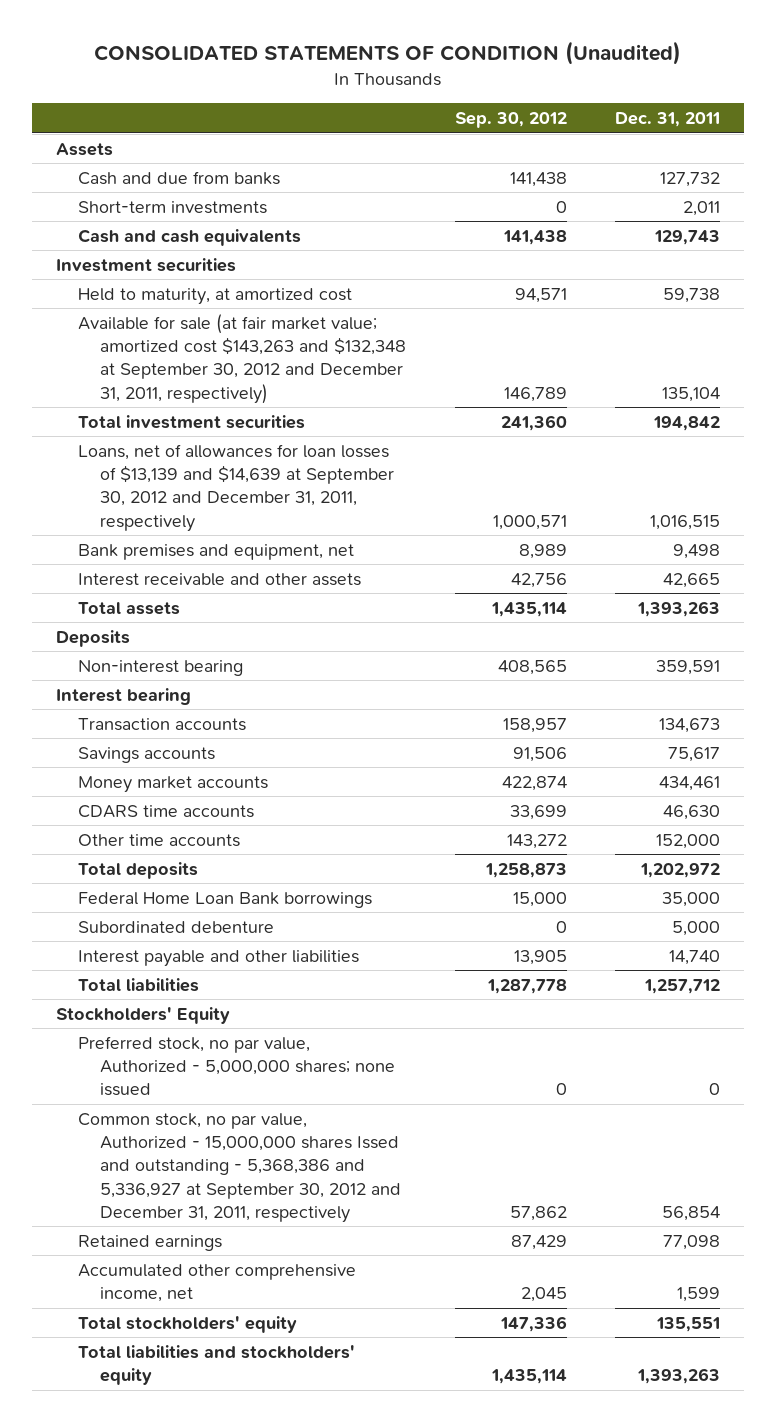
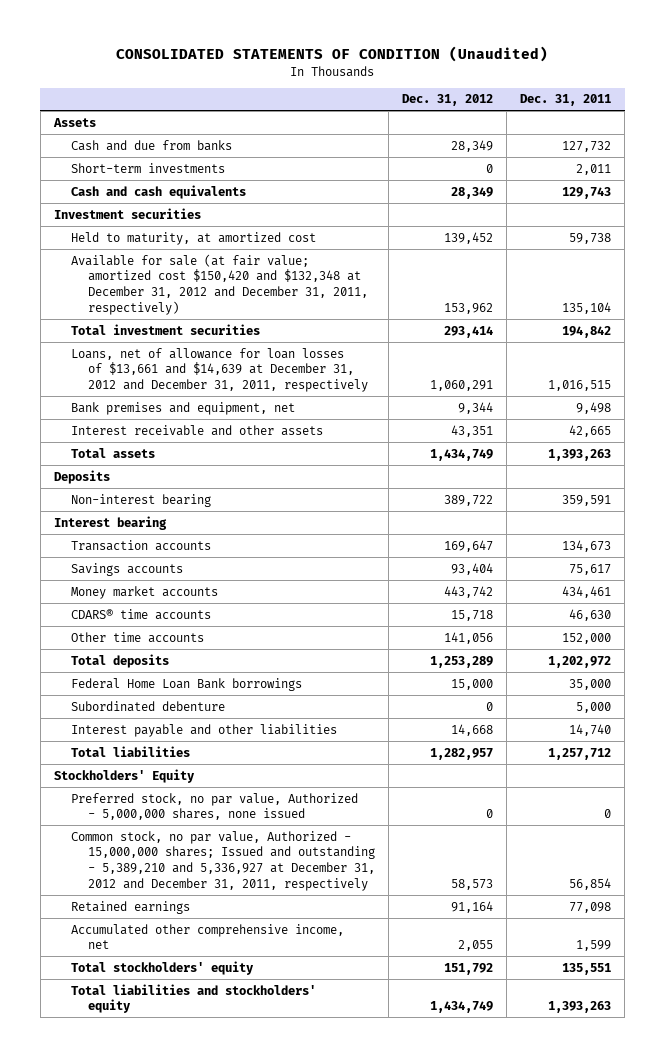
- | Sep. 30, 2012 | Dec. 31, 2011
+ | Dec. 31, 2012 | Dec. 31, 2011
- Available for sale (at fair market value; amortized cost $143,263 and $132,348 at September 30, 2012 and December 31, 2011, respectively) | 146,789 | 135,104
+ Available for sale (at fair value; amortized cost $150,420 and $132,348 at December 31, 2012 and December 31, 2011, respectively) | 153,962 | 135,104
- Loans, net of allowances for loan losses of $13,139 and $14,639 at September 30, 2012 and December 31, 2011, respectively | 1,000,571 | 1,016,515
+ Loans, net of allowance for loan losses of $13,661 and $14,639 at December 31, 2012 and December 31, 2011, respectively | 1,060,291 | 1,016,515
- CDARS time accounts | 33,699 | 46,630
+ CDARS® time accounts | 15,718 | 46,630
- Preferred stock, no par value, Authorized - 5,000,000 shares; none issued | 0 | 0
- Common stock, no par value, Authorized - 15,000,000 shares Issed and outstanding - 5,368,386 and 5,336,927 at September 30, 2012 and December 31, 2011, respectively | 57,862 | 56,854
+ Preferred stock, no par value, Authorized - 5,000,000 shares, none issued | 0 | 0
+ Common stock, no par value, Authorized - 15,000,000 shares; Issued and outstanding - 5,389,210 and 5,336,927 at December 31, 2012 and December 31, 2011, respectively | 58,573 | 56,854

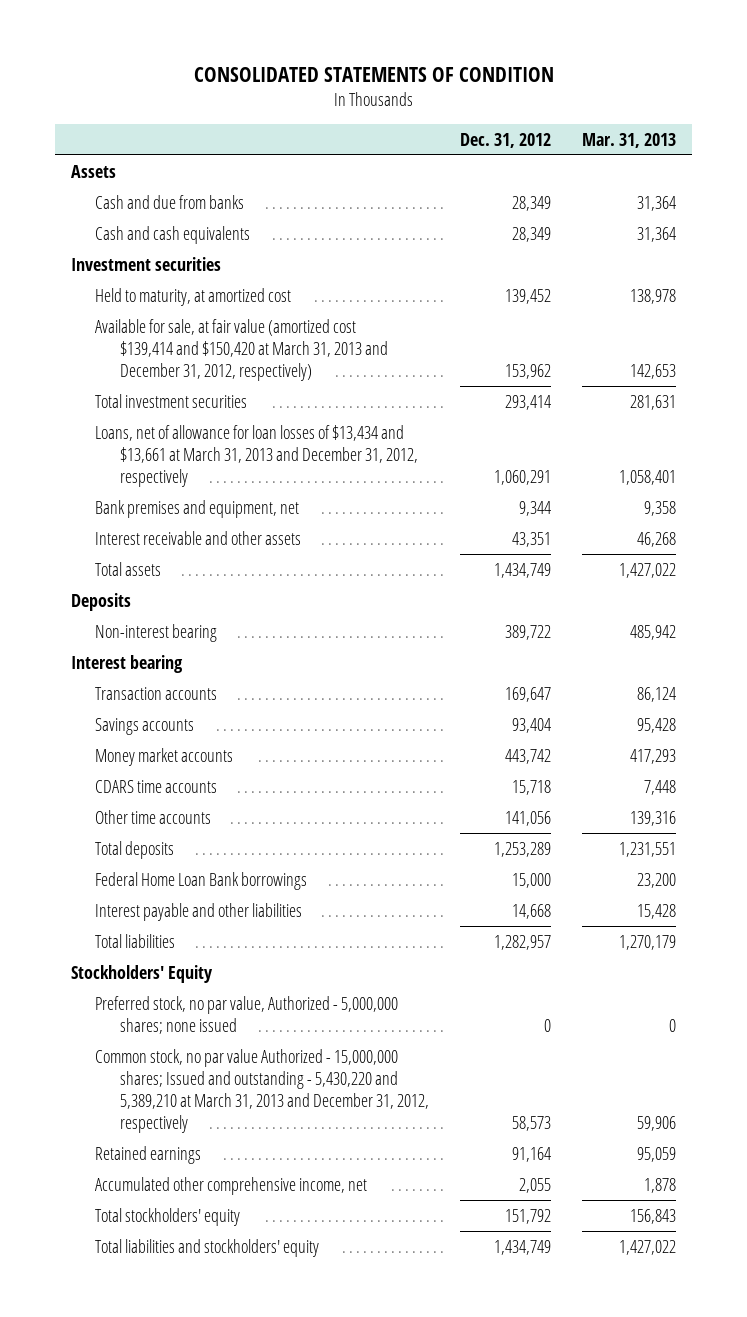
- CONSOLIDATED STATEMENTS OF CONDITION (Unaudited)
+ CONSOLIDATED STATEMENTS OF CONDITION
- | Dec. 31, 2012 | Dec. 31, 2011
+ | Dec. 31, 2012 | Mar. 31, 2013
- Short-term investments | 0 | 2,011
- Available for sale (at fair value; amortized cost $150,420 and $132,348 at December 31, 2012 and December 31, 2011, respectively) | 153,962 | 135,104
+ Available for sale, at fair value (amortized cost $139,414 and $150,420 at March 31, 2013 and December 31, 2012, respectively) | 153,962 | 142,653
- Loans, net of allowance for loan losses of $13,661 and $14,639 at December 31, 2012 and December 31, 2011, respectively | 1,060,291 | 1,016,515
+ Loans, net of allowance for loan losses of $13,434 and $13,661 at March 31, 2013 and December 31, 2012, respectively | 1,060,291 | 1,058,401
- CDARS® time accounts | 15,718 | 46,630
+ CDARS time accounts | 15,718 | 7,448
- Subordinated debenture | 0 | 5,000
- Preferred stock, no par value, Authorized - 5,000,000 shares, none issued | 0 | 0
- Common stock, no par value, Authorized - 15,000,000 shares; Issued and outstanding - 5,389,210 and 5,336,927 at December 31, 2012 and December 31, 2011, respectively | 58,573 | 56,854
+ Preferred stock, no par value, Authorized - 5,000,000 shares; none issued | 0 | 0
+ Common stock, no par value Authorized - 15,000,000 shares; Issued and outstanding - 5,430,220 and 5,389,210 at March 31, 2013 and December 31, 2012, respectively | 58,573 | 59,906

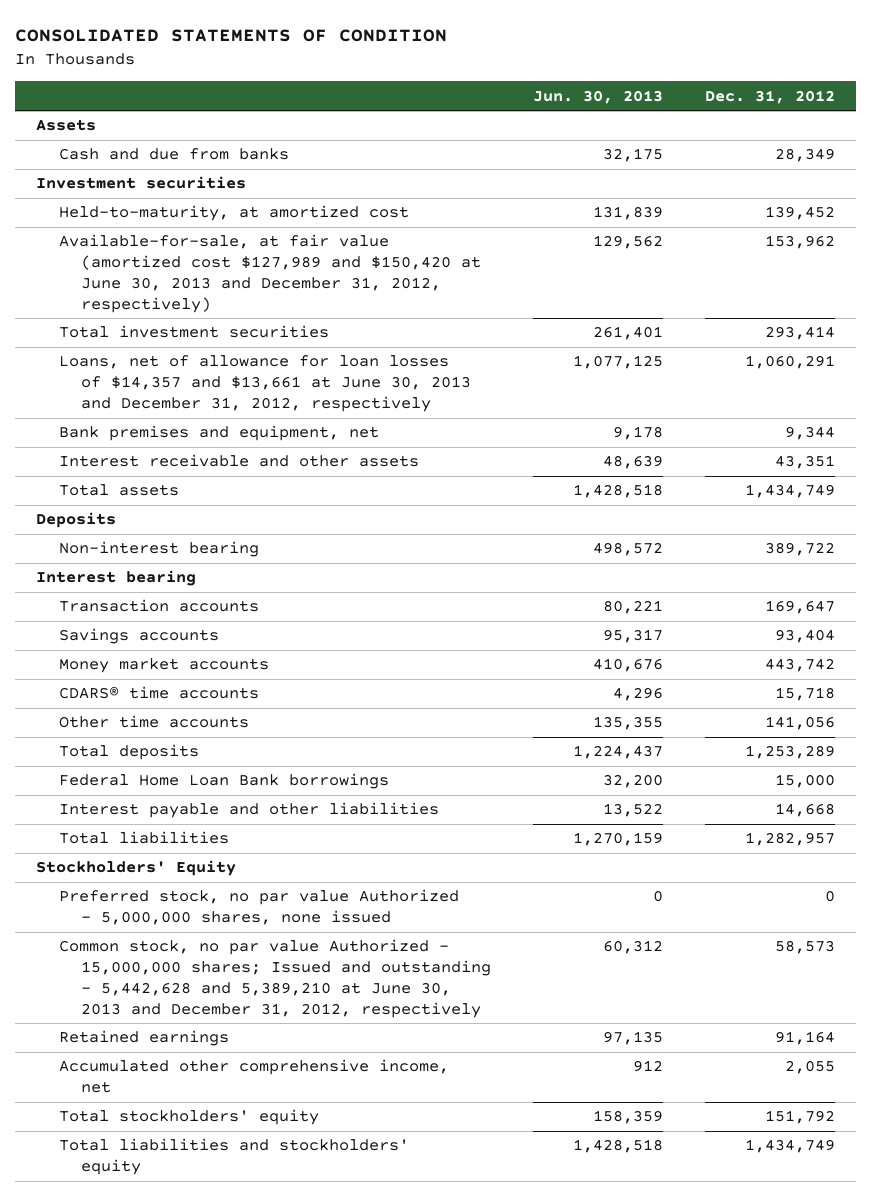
- | Dec. 31, 2012 | Mar. 31, 2013
+ | Jun. 30, 2013 | Dec. 31, 2012
- Cash and cash equivalents | 28,349 | 31,364
- Held to maturity, at amortized cost | 139,452 | 138,978
- Available for sale, at fair value (amortized cost $139,414 and $150,420 at March 31, 2013 and December 31, 2012, respectively) | 153,962 | 142,653
+ Held-to-maturity, at amortized cost | 131,839 | 139,452
+ Available-for-sale, at fair value (amortized cost $127,989 and $150,420 at June 30, 2013 and December 31, 2012, respectively) | 129,562 | 153,962
- Loans, net of allowance for loan losses of $13,434 and $13,661 at March 31, 2013 and December 31, 2012, respectively | 1,060,291 | 1,058,401
+ Loans, net of allowance for loan losses of $14,357 and $13,661 at June 30, 2013 and December 31, 2012, respectively | 1,077,125 | 1,060,291
- CDARS time accounts | 15,718 | 7,448
+ CDARS® time accounts | 4,296 | 15,718
- Preferred stock, no par value, Authorized - 5,000,000 shares; none issued | 0 | 0
- Common stock, no par value Authorized - 15,000,000 shares; Issued and outstanding - 5,430,220 and 5,389,210 at March 31, 2013 and December 31, 2012, respectively | 58,573 | 59,906
+ Preferred stock, no par value Authorized - 5,000,000 shares, none issued | 0 | 0
+ Common stock, no par value Authorized - 15,000,000 shares; Issued and outstanding - 5,442,628 and 5,389,210 at June 30, 2013 and December 31, 2012, respectively | 60,312 | 58,573

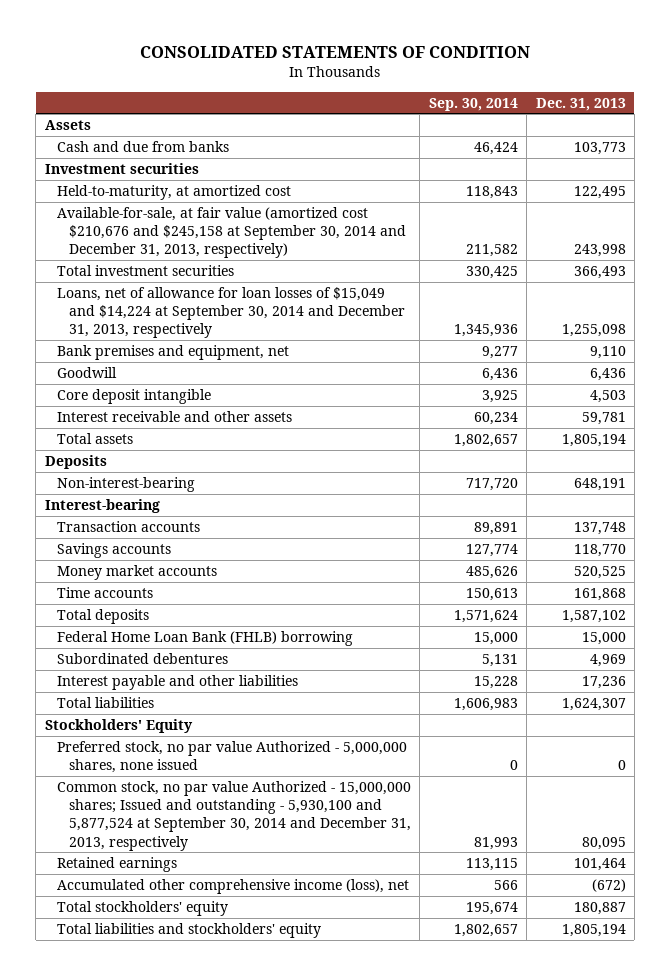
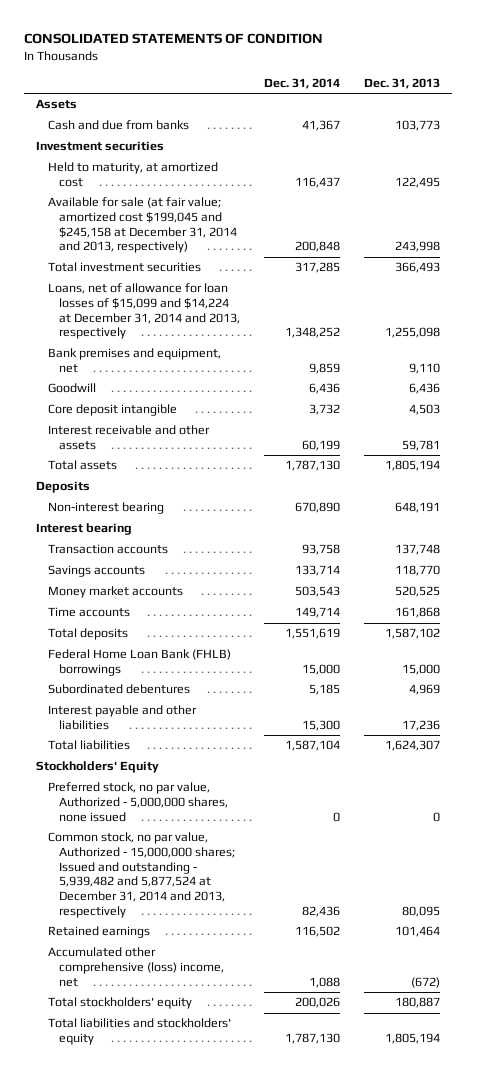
- | Sep. 30, 2014 | Dec. 31, 2013
+ | Dec. 31, 2014 | Dec. 31, 2013
- Held-to-maturity, at amortized cost | 118,843 | 122,495
- Available-for-sale, at fair value (amortized cost $210,676 and $245,158 at September 30, 2014 and December 31, 2013, respectively) | 211,582 | 243,998
+ Held to maturity, at amortized cost | 116,437 | 122,495
+ Available for sale (at fair value; amortized cost $199,045 and $245,158 at December 31, 2014 and 2013, respectively) | 200,848 | 243,998
- Loans, net of allowance for loan losses of $15,049 and $14,224 at September 30, 2014 and December 31, 2013, respectively | 1,345,936 | 1,255,098
+ Loans, net of allowance for loan losses of $15,099 and $14,224 at December 31, 2014 and 2013, respectively | 1,348,252 | 1,255,098
- Non-interest-bearing | 717,720 | 648,191
- Interest-bearing
+ Non-interest bearing | 670,890 | 648,191
+ Interest bearing
- Federal Home Loan Bank (FHLB) borrowing | 15,000 | 15,000
+ Federal Home Loan Bank (FHLB) borrowings | 15,000 | 15,000
- Preferred stock, no par value Authorized - 5,000,000 shares, none issued | 0 | 0
- Common stock, no par value Authorized - 15,000,000 shares; Issued and outstanding - 5,930,100 and 5,877,524 at September 30, 2014 and December 31, 2013, respectively | 81,993 | 80,095
+ Preferred stock, no par value, Authorized - 5,000,000 shares, none issued | 0 | 0
+ Common stock, no par value, Authorized - 15,000,000 shares; Issued and outstanding - 5,939,482 and 5,877,524 at December 31, 2014 and 2013, respectively | 82,436 | 80,095
- Accumulated other comprehensive income (loss), net | 566 | (672)
+ Accumulated other comprehensive (loss) income, net | 1,088 | (672)

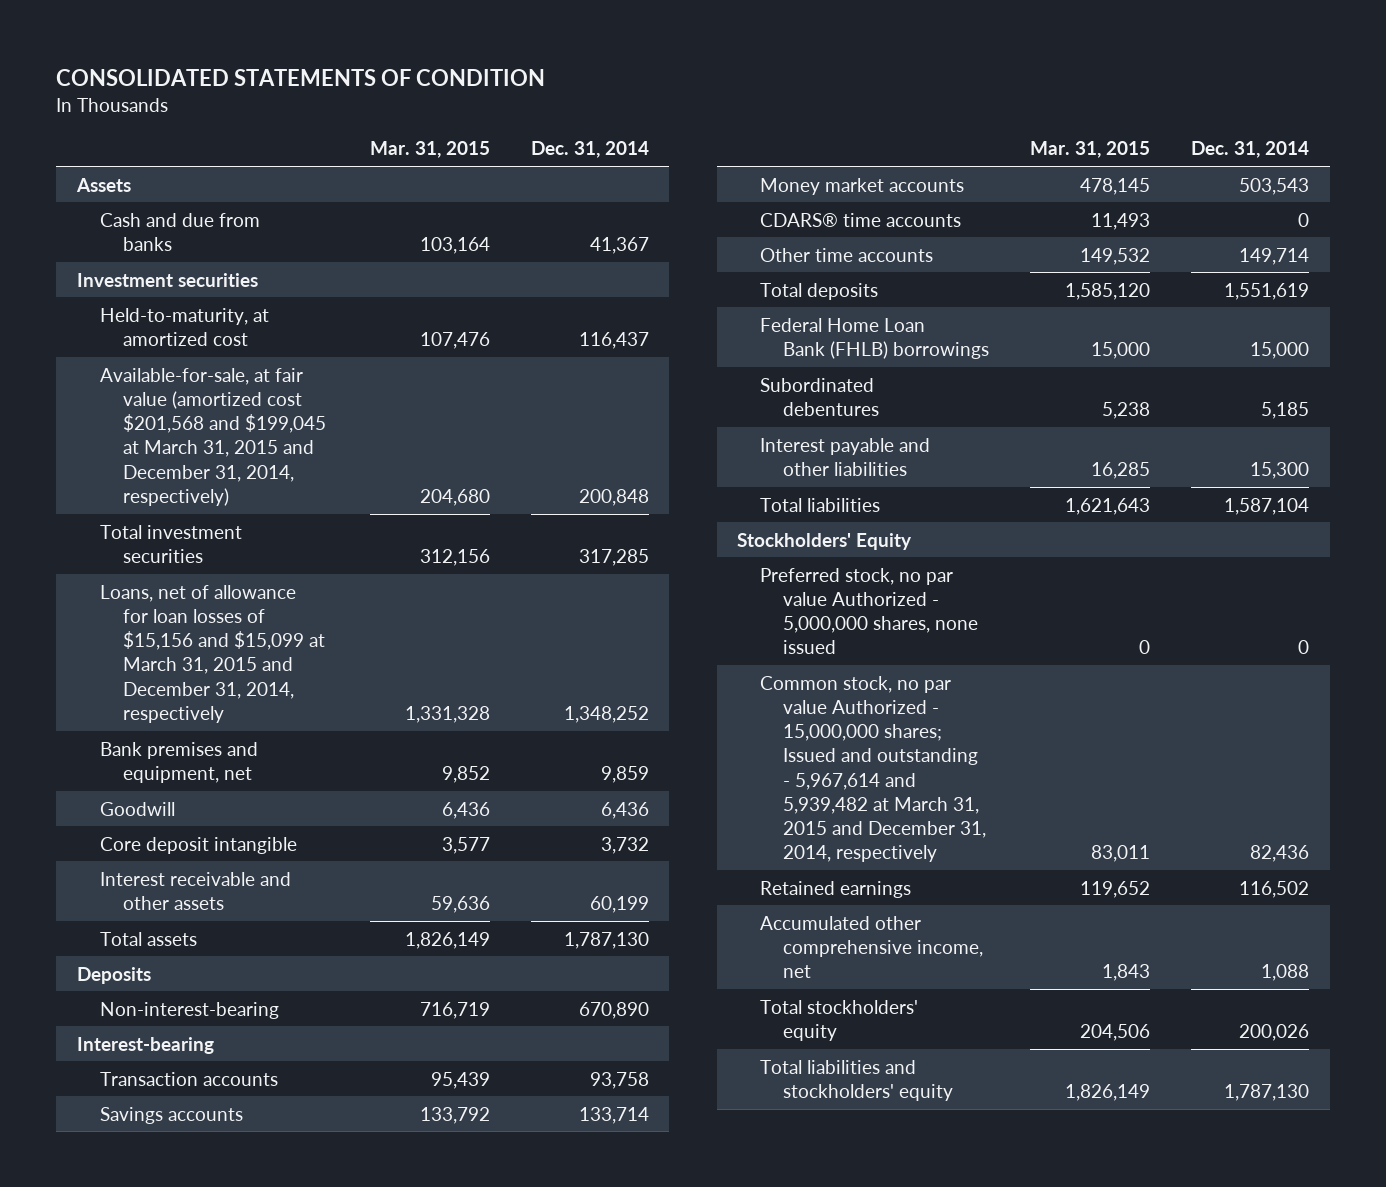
- | Dec. 31, 2014 | Dec. 31, 2013
+ | Mar. 31, 2015 | Dec. 31, 2014
- Held to maturity, at amortized cost | 116,437 | 122,495
- Available for sale (at fair value; amortized cost $199,045 and $245,158 at December 31, 2014 and 2013, respectively) | 200,848 | 243,998
+ Held-to-maturity, at amortized cost | 107,476 | 116,437
+ Available-for-sale, at fair value (amortized cost $201,568 and $199,045 at March 31, 2015 and December 31, 2014, respectively) | 204,680 | 200,848
- Loans, net of allowance for loan losses of $15,099 and $14,224 at December 31, 2014 and 2013, respectively | 1,348,252 | 1,255,098
+ Loans, net of allowance for loan losses of $15,156 and $15,099 at March 31, 2015 and December 31, 2014, respectively | 1,331,328 | 1,348,252
- Non-interest bearing | 670,890 | 648,191
- Interest bearing
+ Non-interest-bearing | 716,719 | 670,890
+ Interest-bearing
- Time accounts | 149,714 | 161,868
+ CDARS® time accounts | 11,493 | 0
+ Other time accounts | 149,532 | 149,714
- Preferred stock, no par value, Authorized - 5,000,000 shares, none issued | 0 | 0
- Common stock, no par value, Authorized - 15,000,000 shares; Issued and outstanding - 5,939,482 and 5,877,524 at December 31, 2014 and 2013, respectively | 82,436 | 80,095
+ Preferred stock, no par value Authorized - 5,000,000 shares, none issued | 0 | 0
+ Common stock, no par value Authorized - 15,000,000 shares; Issued and outstanding - 5,967,614 and 5,939,482 at March 31, 2015 and December 31, 2014, respectively | 83,011 | 82,436
- Accumulated other comprehensive (loss) income, net | 1,088 | (672)
+ Accumulated other comprehensive income, net | 1,843 | 1,088

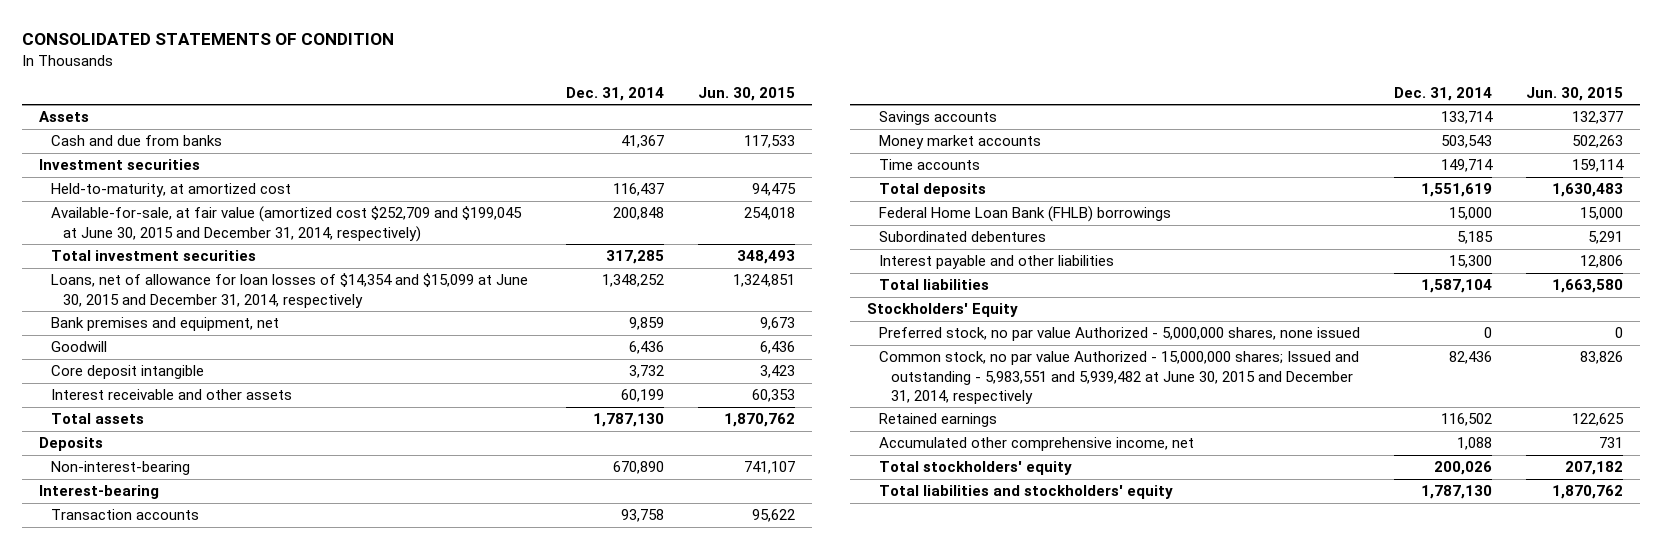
- | Mar. 31, 2015 | Dec. 31, 2014
+ | Dec. 31, 2014 | Jun. 30, 2015
- Available-for-sale, at fair value (amortized cost $201,568 and $199,045 at March 31, 2015 and December 31, 2014, respectively) | 204,680 | 200,848
+ Available-for-sale, at fair value (amortized cost $252,709 and $199,045 at June 30, 2015 and December 31, 2014, respectively) | 200,848 | 254,018
- Loans, net of allowance for loan losses of $15,156 and $15,099 at March 31, 2015 and December 31, 2014, respectively | 1,331,328 | 1,348,252
+ Loans, net of allowance for loan losses of $14,354 and $15,099 at June 30, 2015 and December 31, 2014, respectively | 1,348,252 | 1,324,851
- CDARS® time accounts | 11,493 | 0
- Other time accounts | 149,532 | 149,714
+ Time accounts | 149,714 | 159,114
- Common stock, no par value Authorized - 15,000,000 shares; Issued and outstanding - 5,967,614 and 5,939,482 at March 31, 2015 and December 31, 2014, respectively | 83,011 | 82,436
+ Common stock, no par value Authorized - 15,000,000 shares; Issued and outstanding - 5,983,551 and 5,939,482 at June 30, 2015 and December 31, 2014, respectively | 82,436 | 83,826

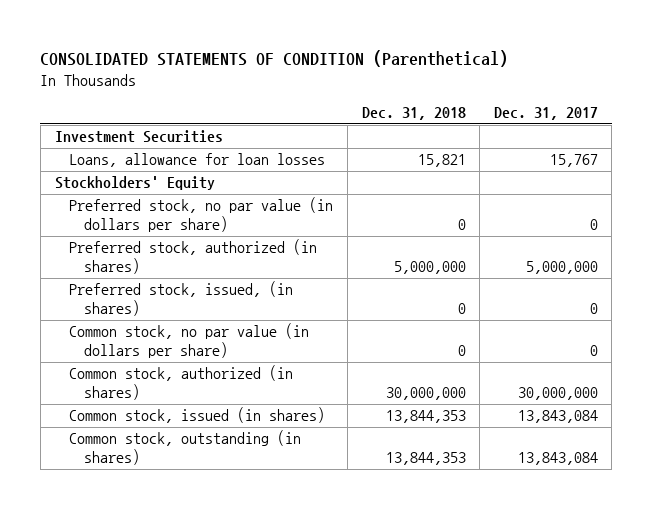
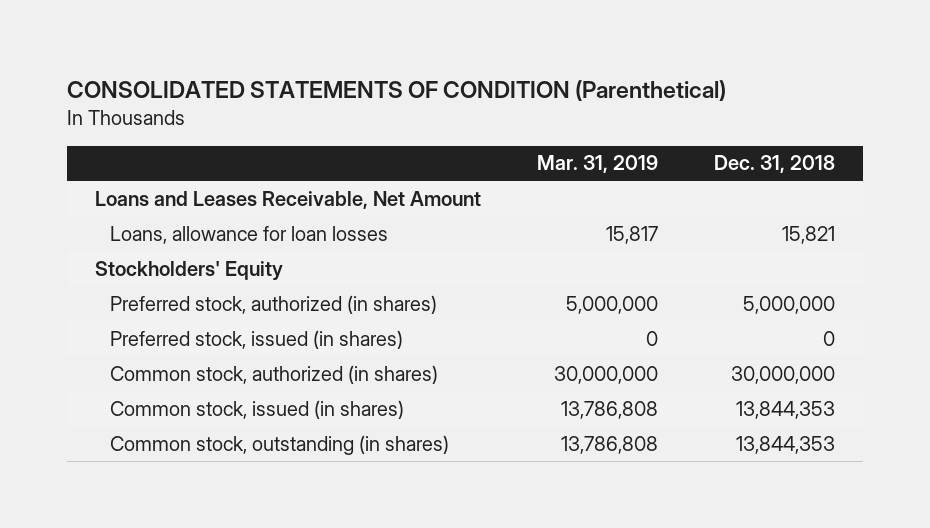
- | Dec. 31, 2018 | Dec. 31, 2017
+ | Mar. 31, 2019 | Dec. 31, 2018
- Investment Securities
+ Loans and Leases Receivable, Net Amount
- Preferred stock, no par value (in dollars per share) | 0 | 0
- Preferred stock, issued, (in shares) | 0 | 0
- Common stock, no par value (in dollars per share) | 0 | 0
+ Preferred stock, issued (in shares) | 0 | 0

